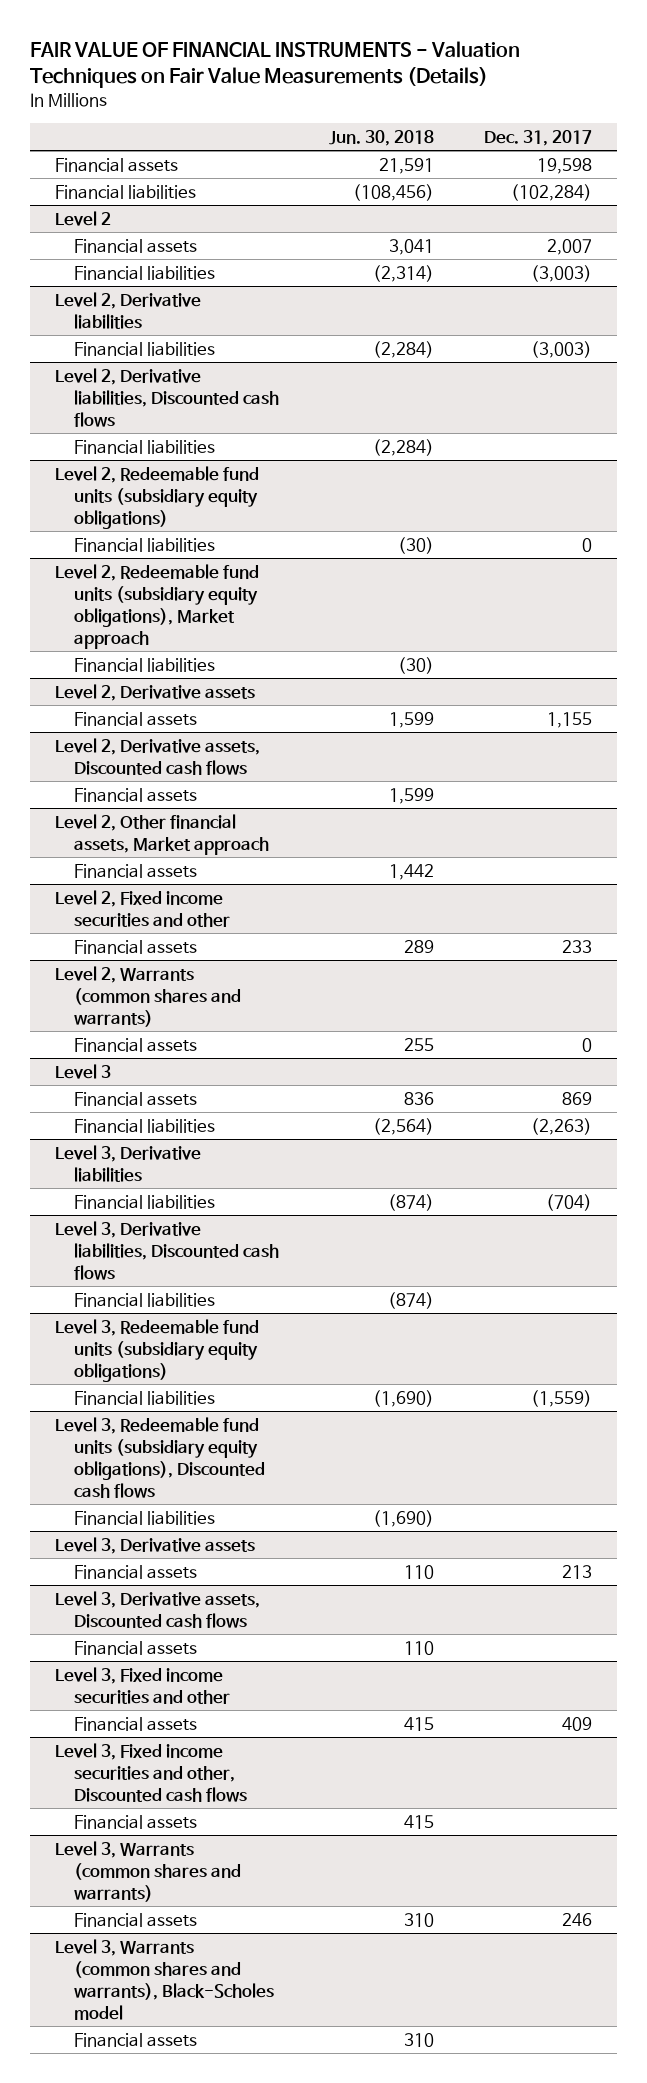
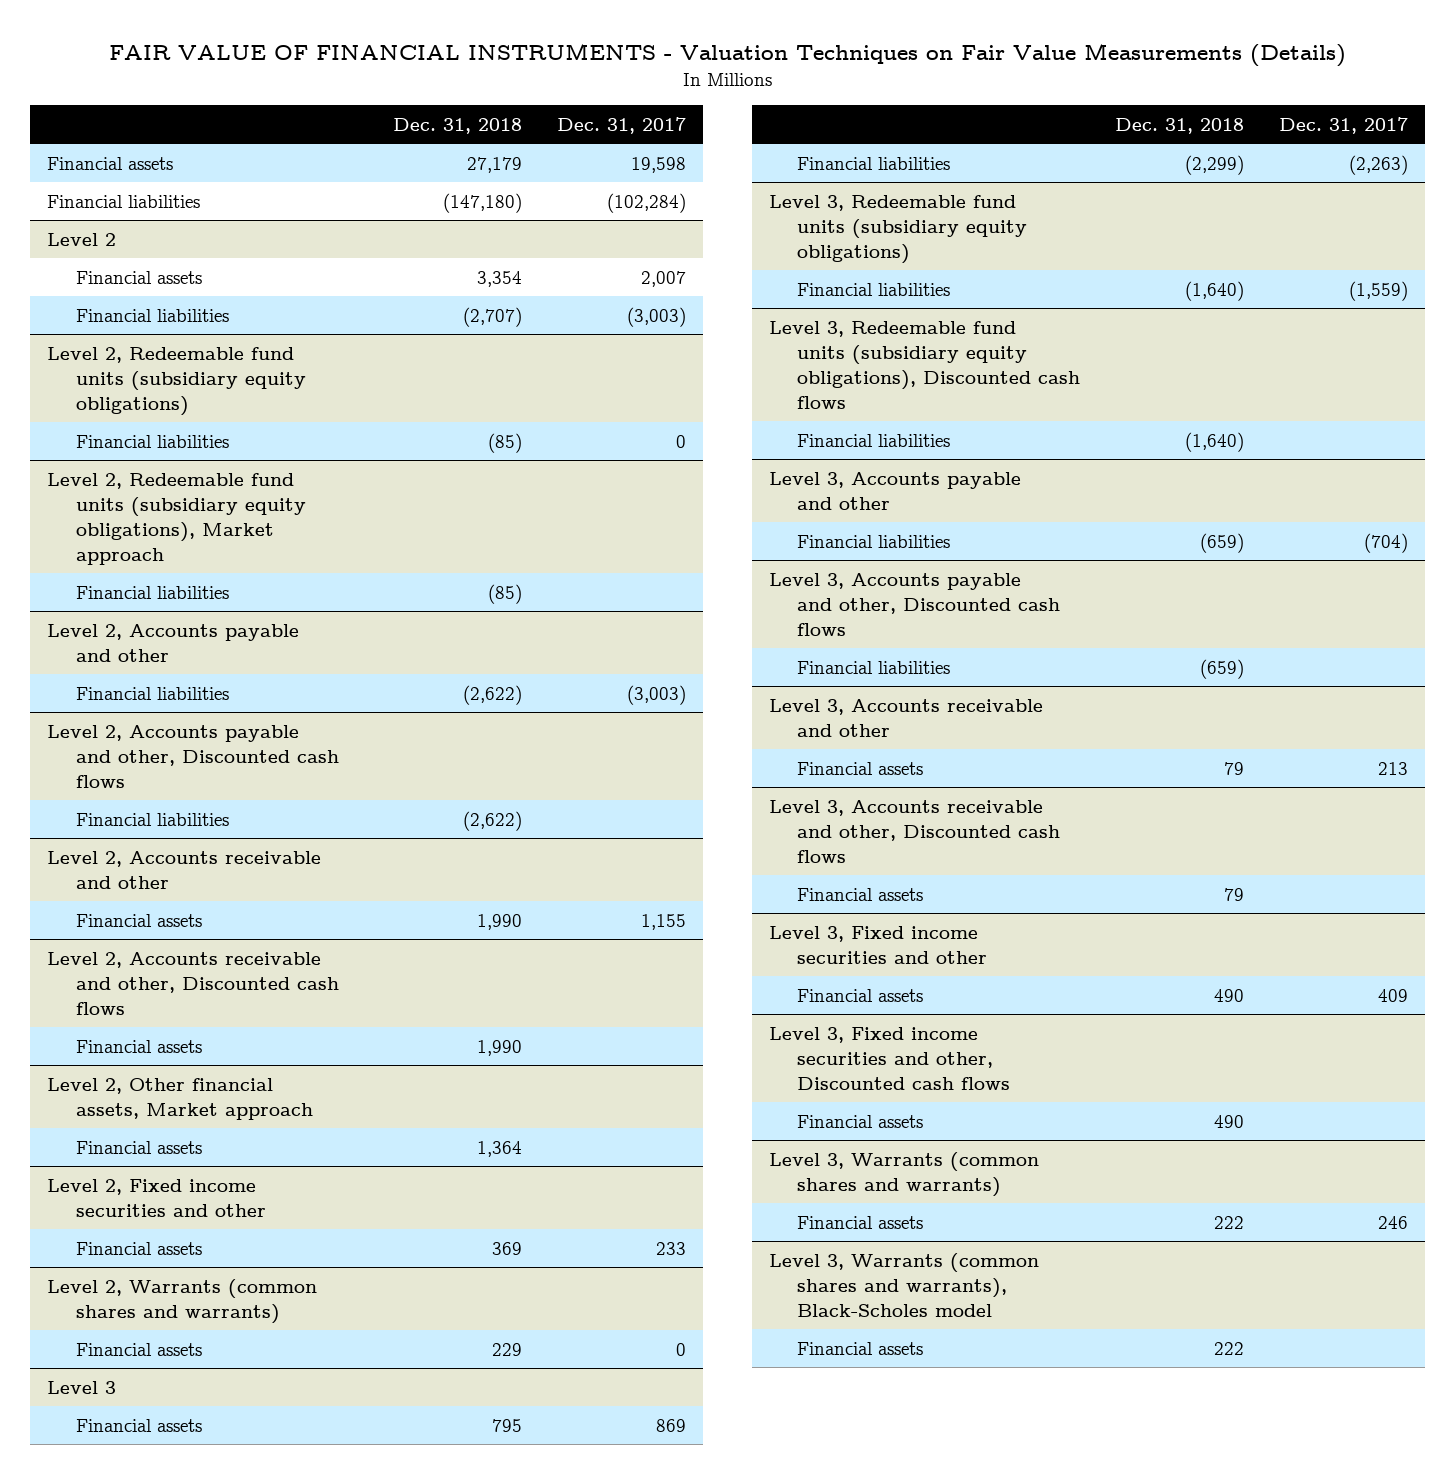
- | Jun. 30, 2018 | Dec. 31, 2017
+ | Dec. 31, 2018 | Dec. 31, 2017
- Level 2, Derivative liabilities
- Financial liabilities | (2,284) | (3,003)
- Level 2, Derivative liabilities, Discounted cash flows
- Financial liabilities | (2,284) |
- Level 2, Derivative assets
+ Level 2, Accounts payable and other
+ Financial liabilities | (2,622) | (3,003)
+ Level 2, Accounts payable and other, Discounted cash flows
+ Financial liabilities | (2,622) |
+ Level 2, Accounts receivable and other
- Level 2, Derivative assets, Discounted cash flows
+ Level 2, Accounts receivable and other, Discounted cash flows
- Level 3, Derivative liabilities
- Financial liabilities | (874) | (704)
- Level 3, Derivative liabilities, Discounted cash flows
- Financial liabilities | (874) |
- Level 3, Derivative assets
+ Level 3, Accounts payable and other
+ Financial liabilities | (659) | (704)
+ Level 3, Accounts payable and other, Discounted cash flows
+ Financial liabilities | (659) |
+ Level 3, Accounts receivable and other
- Level 3, Derivative assets, Discounted cash flows
+ Level 3, Accounts receivable and other, Discounted cash flows

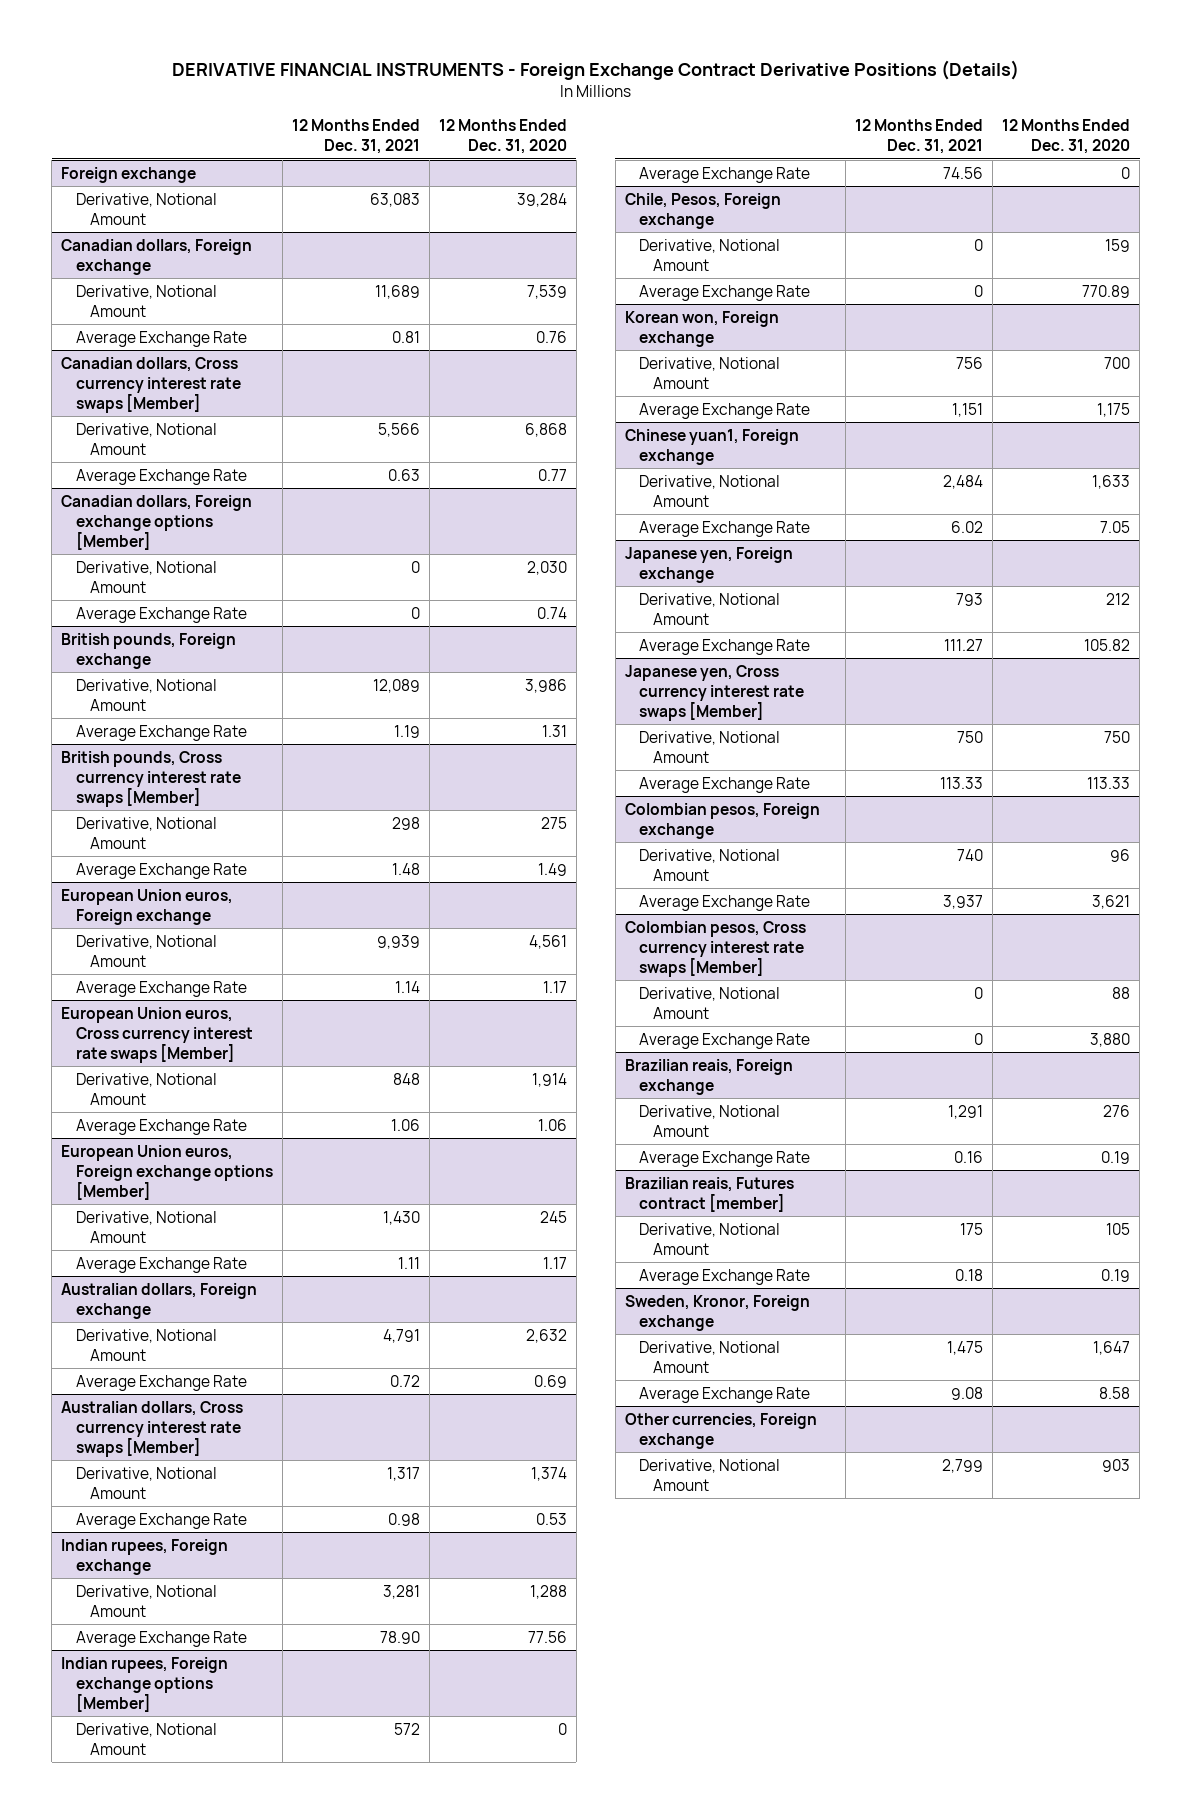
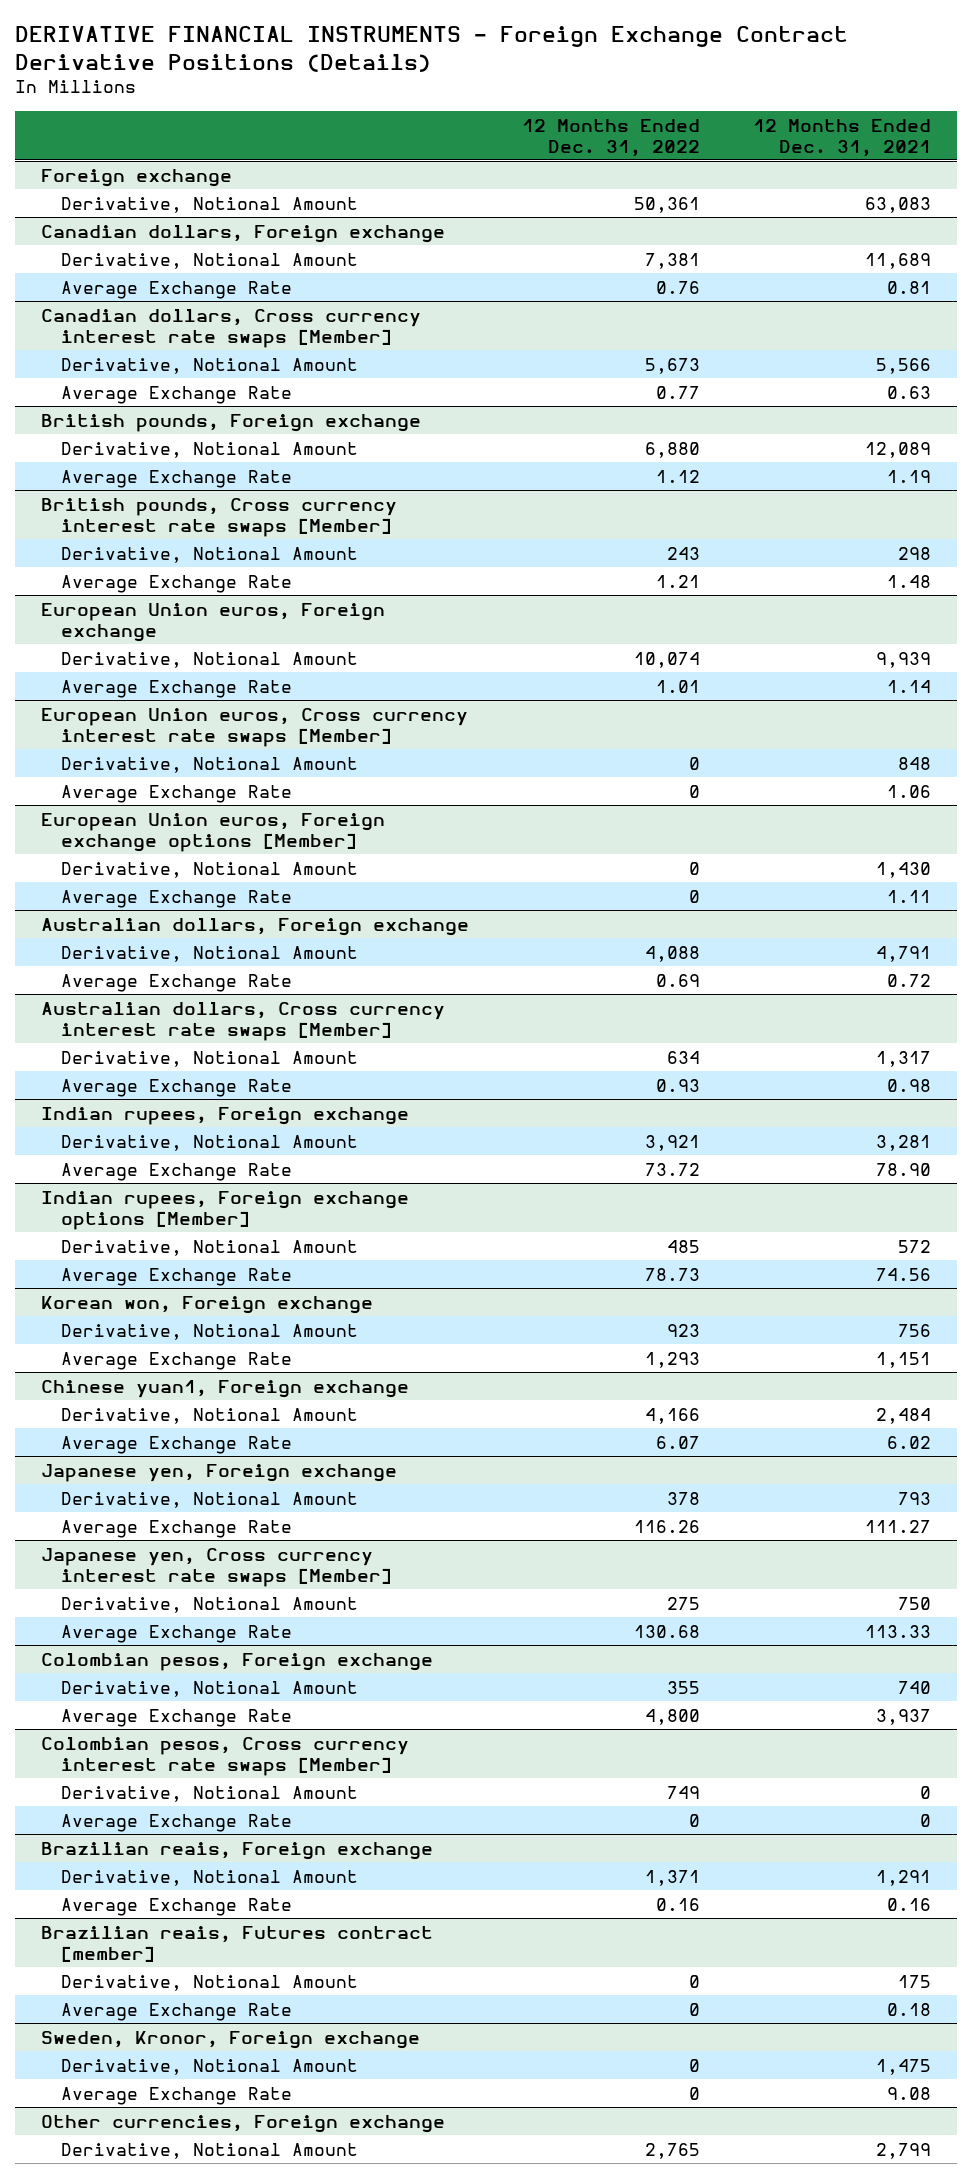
- | 12 Months Ended Dec. 31, 2021 | 12 Months Ended Dec. 31, 2020
+ | 12 Months Ended Dec. 31, 2022 | 12 Months Ended Dec. 31, 2021
- Canadian dollars, Foreign exchange options [Member]
- Derivative, Notional Amount | 0 | 2,030
- Average Exchange Rate | 0 | 0.74
- Chile, Pesos, Foreign exchange
- Derivative, Notional Amount | 0 | 159
- Average Exchange Rate | 0 | 770.89

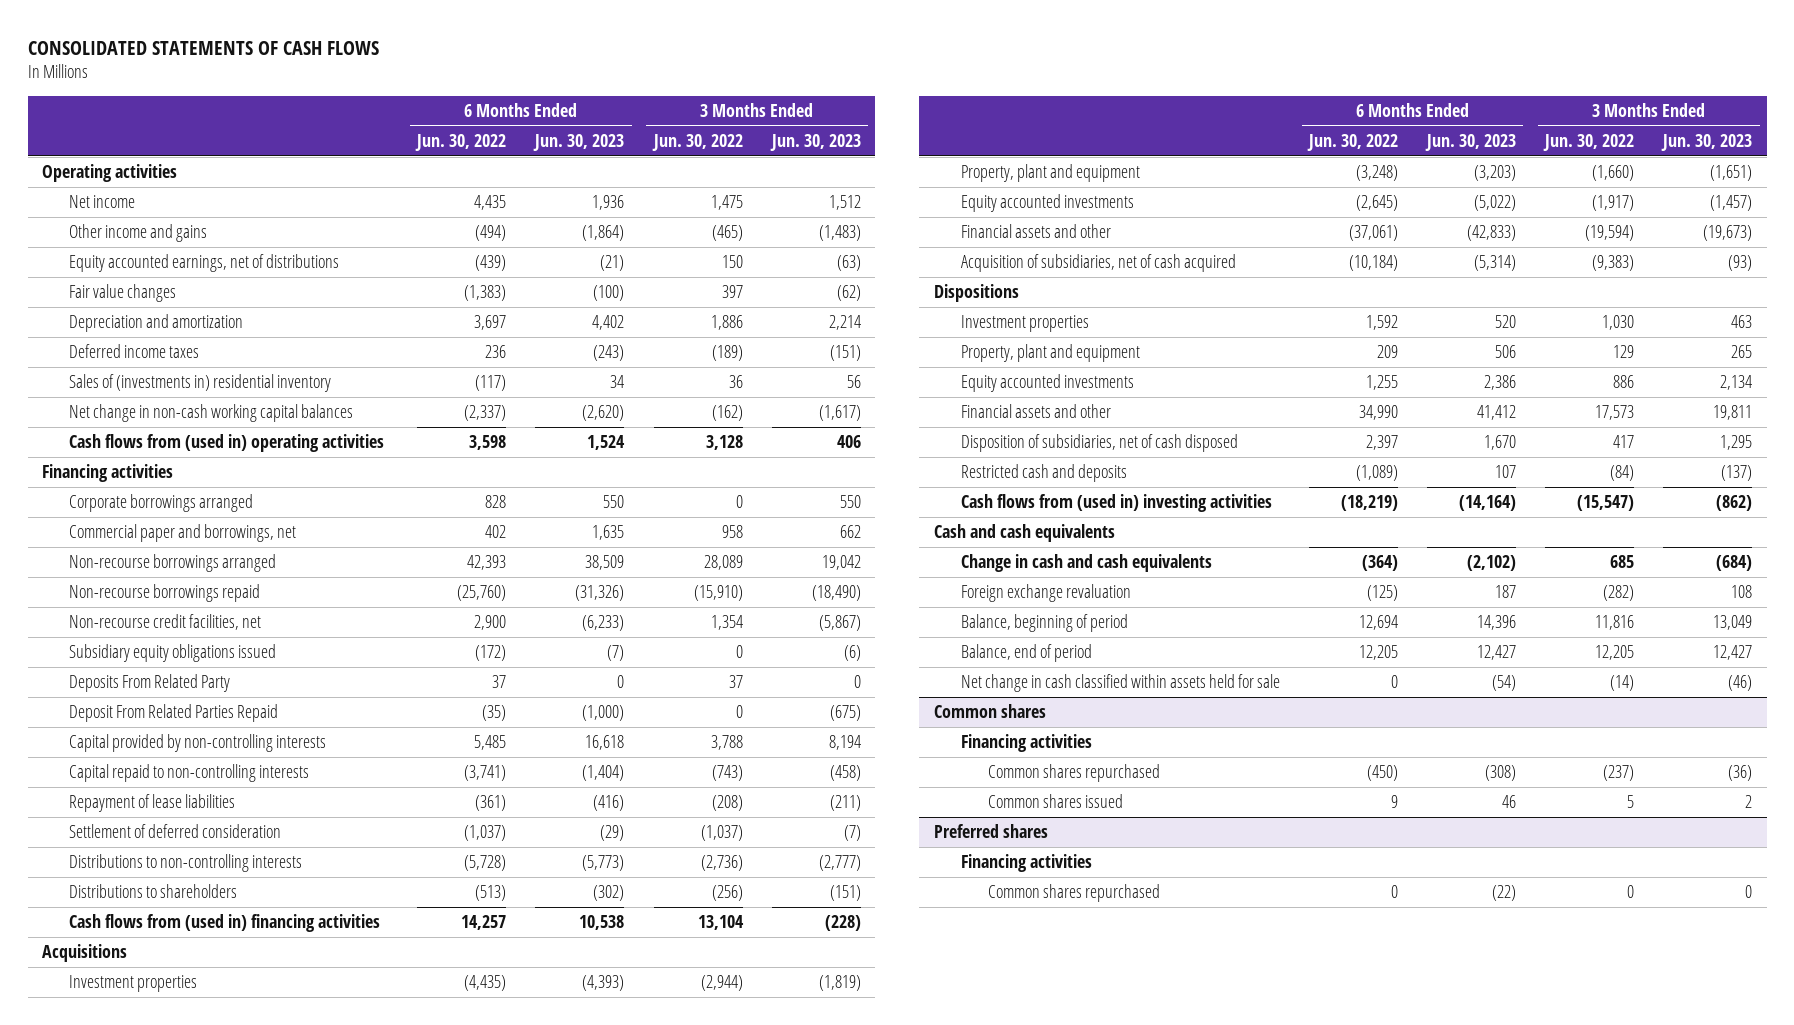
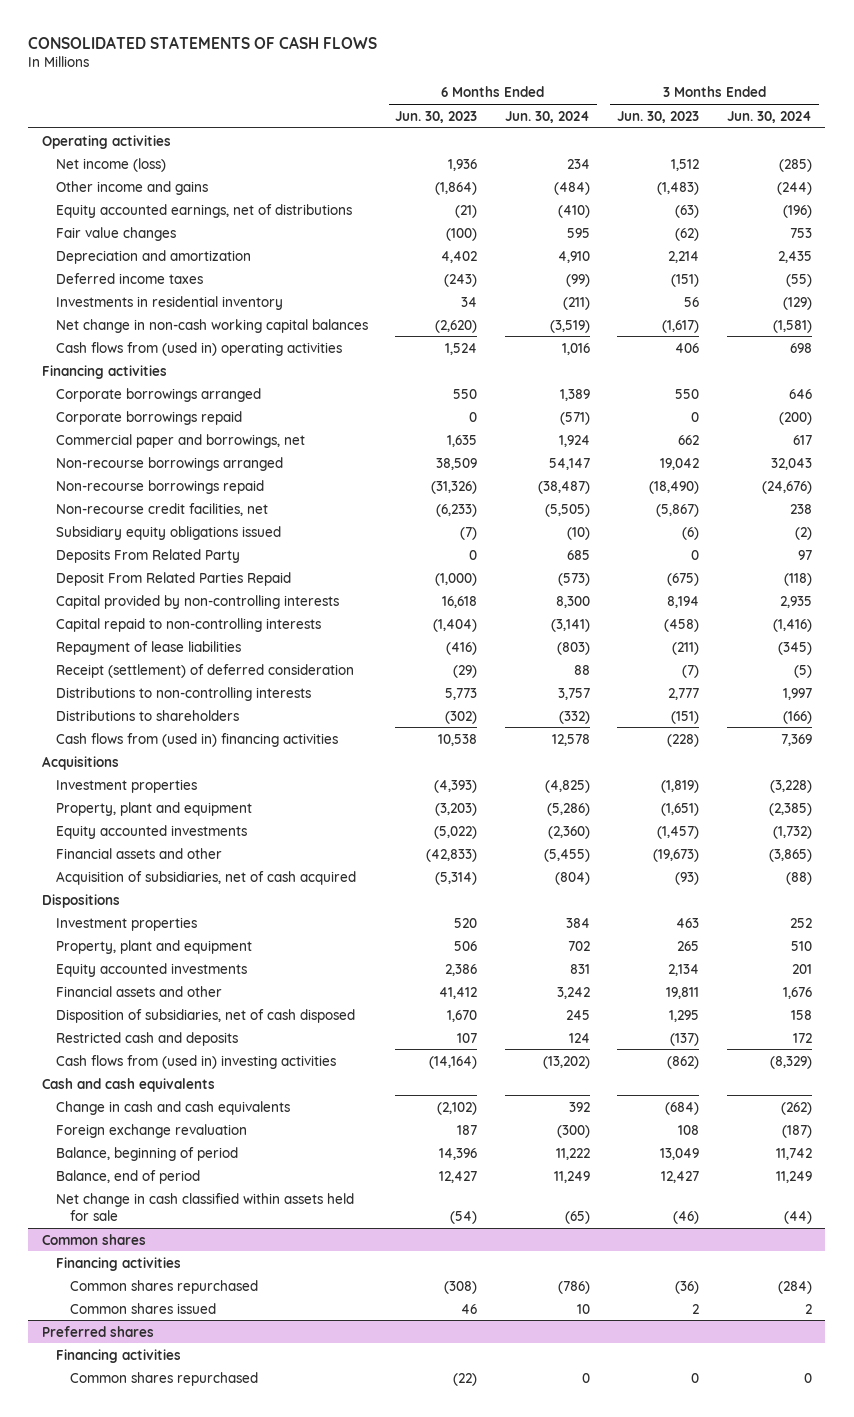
- | 6 Months Ended Jun. 30, 2022 | 6 Months Ended Jun. 30, 2023 | 3 Months Ended Jun. 30, 2022 | 3 Months Ended Jun. 30, 2023
+ | 6 Months Ended Jun. 30, 2023 | 6 Months Ended Jun. 30, 2024 | 3 Months Ended Jun. 30, 2023 | 3 Months Ended Jun. 30, 2024
- Net income | 4,435 | 1,936 | 1,475 | 1,512
+ Net income (loss) | 1,936 | 234 | 1,512 | (285)
- Sales of (investments in) residential inventory | (117) | 34 | 36 | 56
+ Investments in residential inventory | 34 | (211) | 56 | (129)
+ Corporate borrowings repaid | 0 | (571) | 0 | (200)
- Settlement of deferred consideration | (1,037) | (29) | (1,037) | (7)
- Distributions to non-controlling interests | (5,728) | (5,773) | (2,736) | (2,777)
+ Receipt (settlement) of deferred consideration | (29) | 88 | (7) | (5)
+ Distributions to non-controlling interests | 5,773 | 3,757 | 2,777 | 1,997

